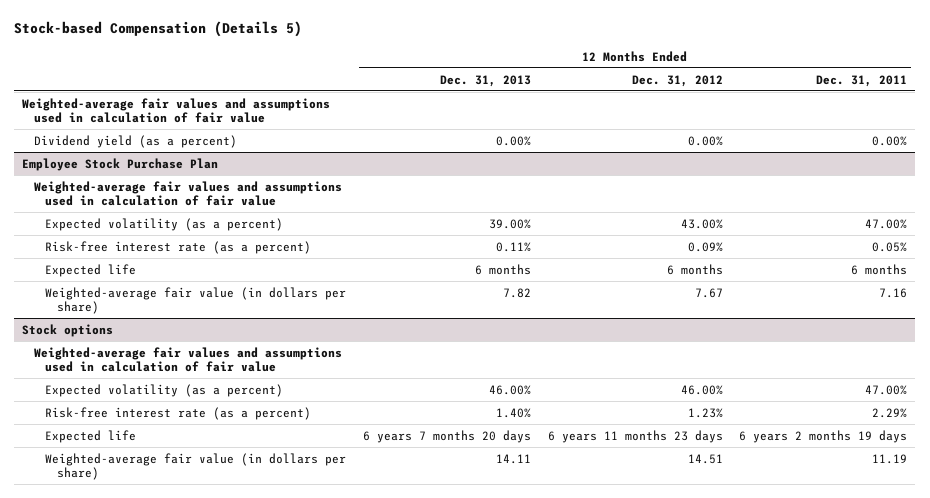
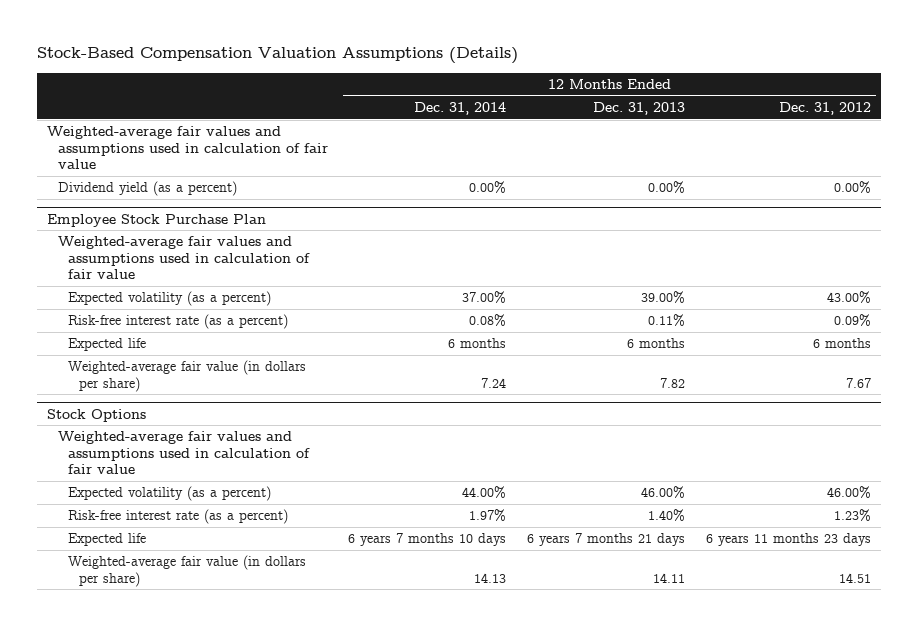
- Stock-based Compensation (Details 5)
+ Stock-Based Compensation Valuation Assumptions (Details)
- | 12 Months Ended Dec. 31, 2013 | 12 Months Ended Dec. 31, 2012 | 12 Months Ended Dec. 31, 2011
+ | 12 Months Ended Dec. 31, 2014 | 12 Months Ended Dec. 31, 2013 | 12 Months Ended Dec. 31, 2012
- Stock options
+ Stock Options
- Expected life | 6 years 7 months 20 days | 6 years 11 months 23 days | 6 years 2 months 19 days
+ Expected life | 6 years 7 months 10 days | 6 years 7 months 21 days | 6 years 11 months 23 days

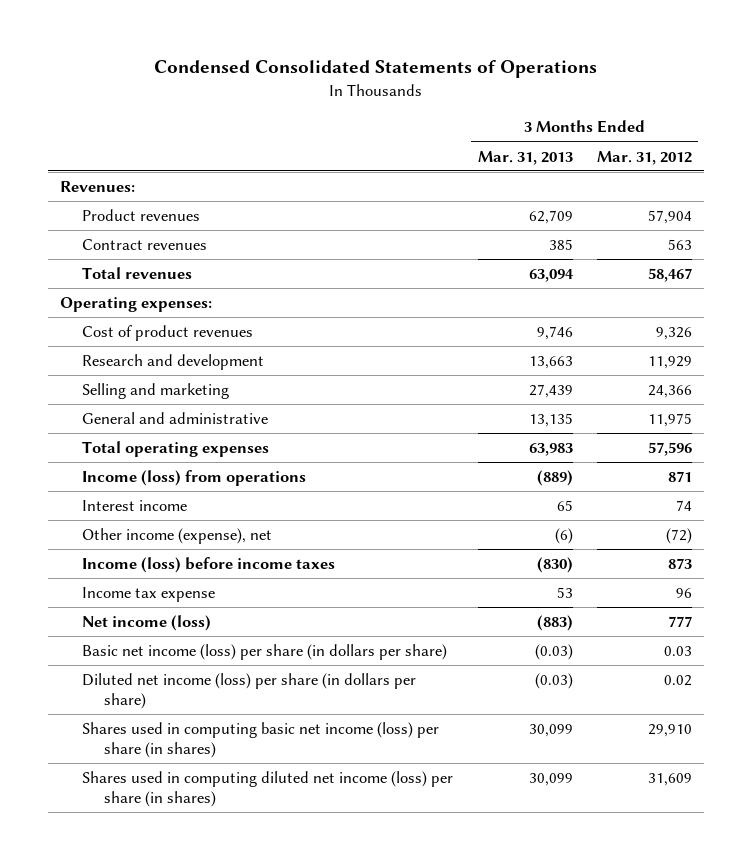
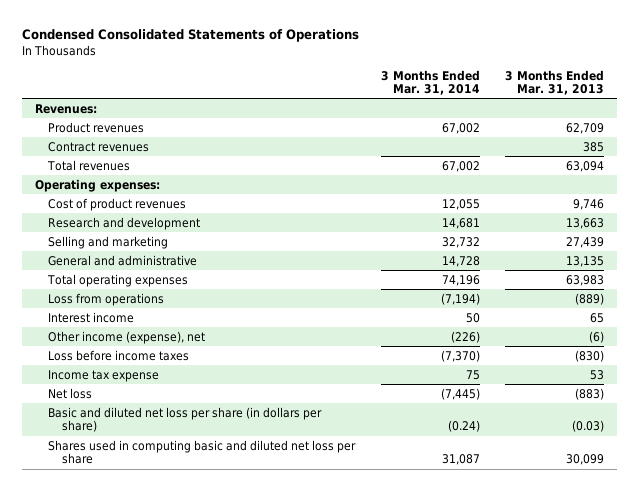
- | 3 Months Ended Mar. 31, 2013 | 3 Months Ended Mar. 31, 2012
+ | 3 Months Ended Mar. 31, 2014 | 3 Months Ended Mar. 31, 2013
- Income (loss) from operations | (889) | 871
+ Loss from operations | (7,194) | (889)
- Income (loss) before income taxes | (830) | 873
+ Loss before income taxes | (7,370) | (830)
- Net income (loss) | (883) | 777
- Basic net income (loss) per share (in dollars per share) | (0.03) | 0.03
- Diluted net income (loss) per share (in dollars per share) | (0.03) | 0.02
- Shares used in computing basic net income (loss) per share (in shares) | 30,099 | 29,910
- Shares used in computing diluted net income (loss) per share (in shares) | 30,099 | 31,609
+ Net loss | (7,445) | (883)
+ Basic and diluted net loss per share (in dollars per share) | (0.24) | (0.03)
+ Shares used in computing basic and diluted net loss per share | 31,087 | 30,099

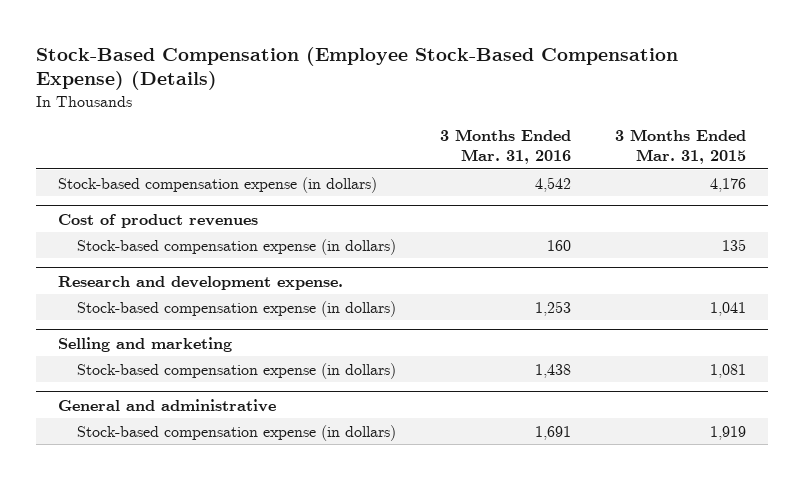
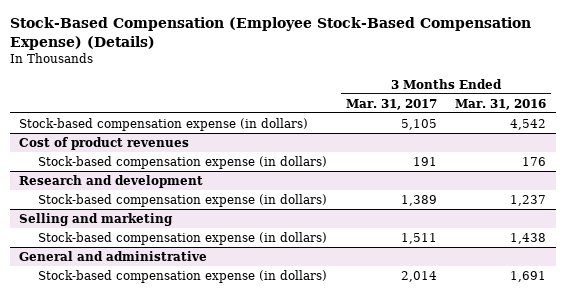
- | 3 Months Ended Mar. 31, 2016 | 3 Months Ended Mar. 31, 2015
+ | 3 Months Ended Mar. 31, 2017 | 3 Months Ended Mar. 31, 2016
@ Cost of product revenues
- Stock-based compensation expense (in dollars) | 160 | 135
- Research and development expense.
- Stock-based compensation expense (in dollars) | 1,253 | 1,041
@ Cost of product revenues
+ Stock-based compensation expense (in dollars) | 191 | 176
+ Research and development
+ Stock-based compensation expense (in dollars) | 1,389 | 1,237

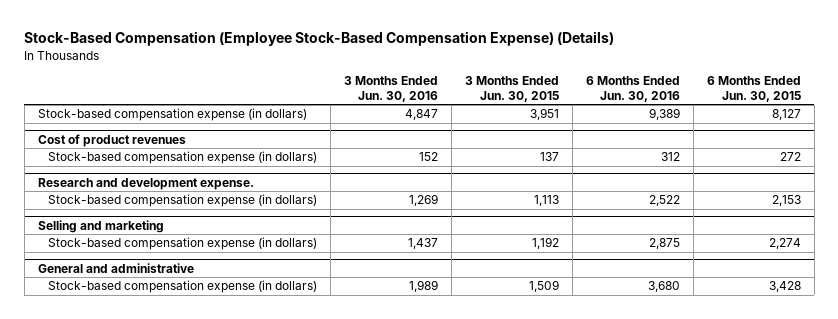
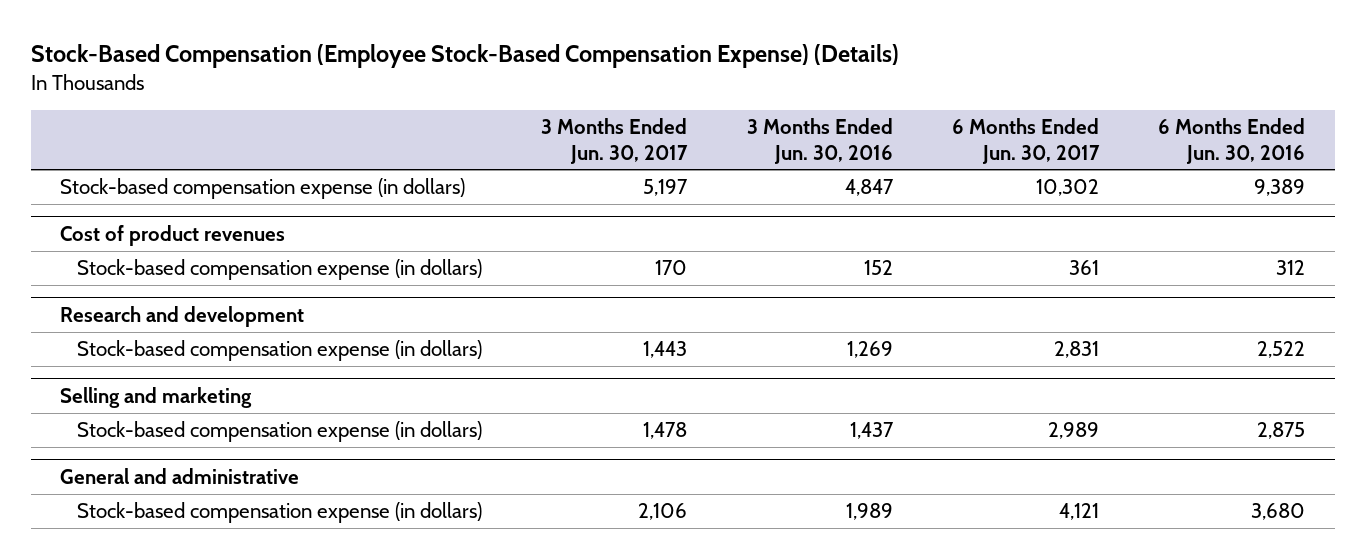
- | 3 Months Ended Jun. 30, 2016 | 3 Months Ended Jun. 30, 2015 | 6 Months Ended Jun. 30, 2016 | 6 Months Ended Jun. 30, 2015
+ | 3 Months Ended Jun. 30, 2017 | 3 Months Ended Jun. 30, 2016 | 6 Months Ended Jun. 30, 2017 | 6 Months Ended Jun. 30, 2016
- Research and development expense.
+ Research and development

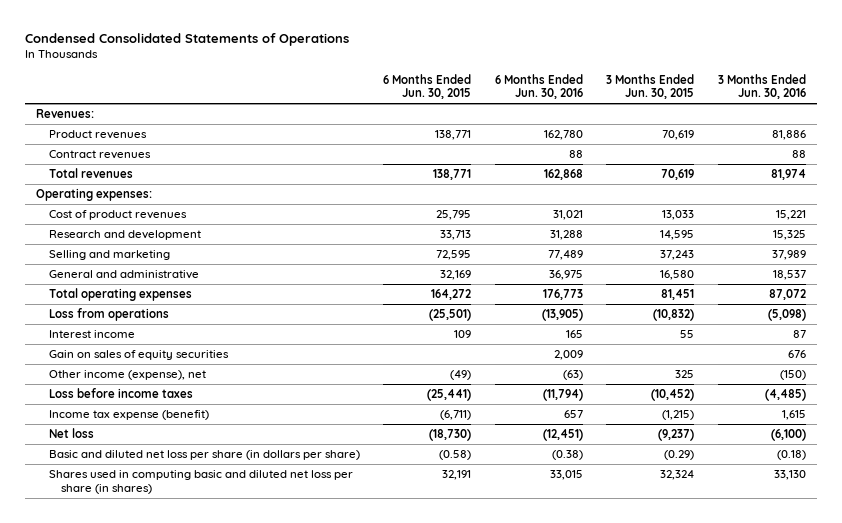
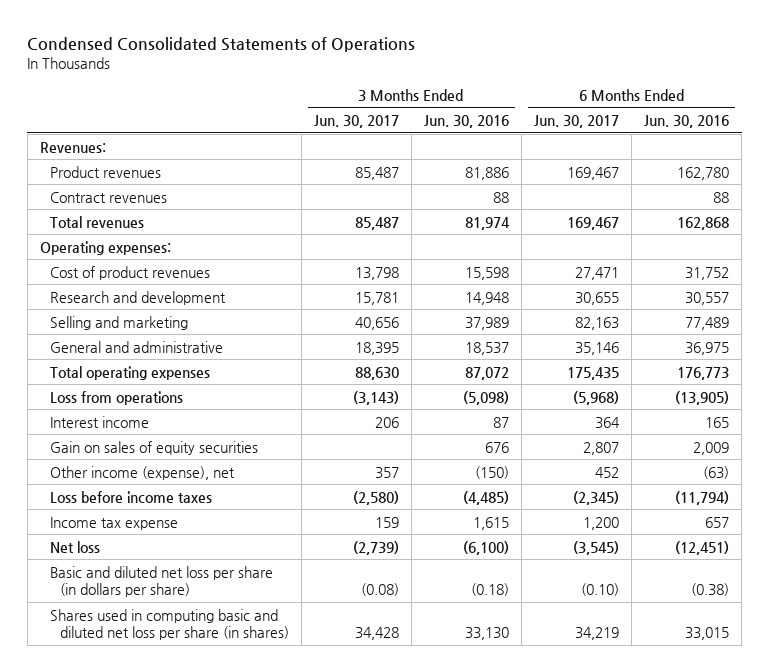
- | 6 Months Ended Jun. 30, 2015 | 6 Months Ended Jun. 30, 2016 | 3 Months Ended Jun. 30, 2015 | 3 Months Ended Jun. 30, 2016
+ | 3 Months Ended Jun. 30, 2017 | 3 Months Ended Jun. 30, 2016 | 6 Months Ended Jun. 30, 2017 | 6 Months Ended Jun. 30, 2016
- Cost of product revenues | 25,795 | 31,021 | 13,033 | 15,221
- Research and development | 33,713 | 31,288 | 14,595 | 15,325
+ Cost of product revenues | 13,798 | 15,598 | 27,471 | 31,752
+ Research and development | 15,781 | 14,948 | 30,655 | 30,557
- Income tax expense (benefit) | (6,711) | 657 | (1,215) | 1,615
+ Income tax expense | 159 | 1,615 | 1,200 | 657

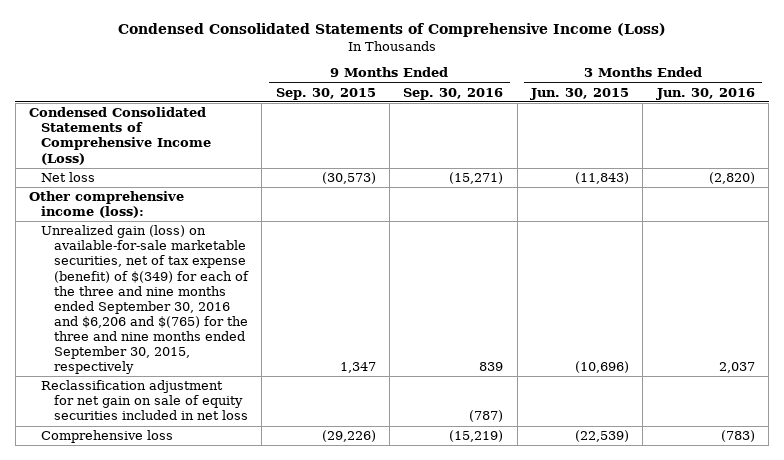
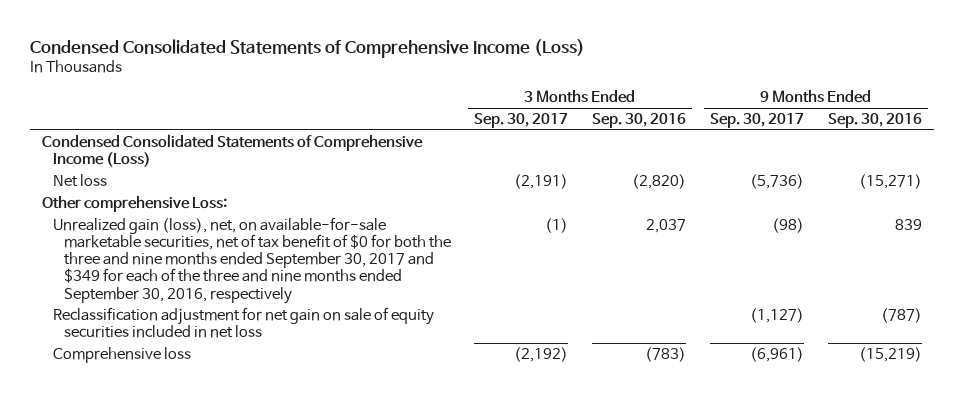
- | 9 Months Ended Sep. 30, 2015 | 9 Months Ended Sep. 30, 2016 | 3 Months Ended Jun. 30, 2015 | 3 Months Ended Jun. 30, 2016
+ | 3 Months Ended Sep. 30, 2017 | 3 Months Ended Sep. 30, 2016 | 9 Months Ended Sep. 30, 2017 | 9 Months Ended Sep. 30, 2016
- Other comprehensive income (loss):
- Unrealized gain (loss) on available-for-sale marketable securities, net of tax expense (benefit) of $(349) for each of the three and nine months ended September 30, 2016 and $6,206 and $(765) for the three and nine months ended September 30, 2015, respectively | 1,347 | 839 | (10,696) | 2,037
+ Other comprehensive Loss:
+ Unrealized gain (loss), net, on available-for-sale marketable securities, net of tax benefit of $0 for both the three and nine months ended September 30, 2017 and $349 for each of the three and nine months ended September 30, 2016, respectively | (1) | 2,037 | (98) | 839

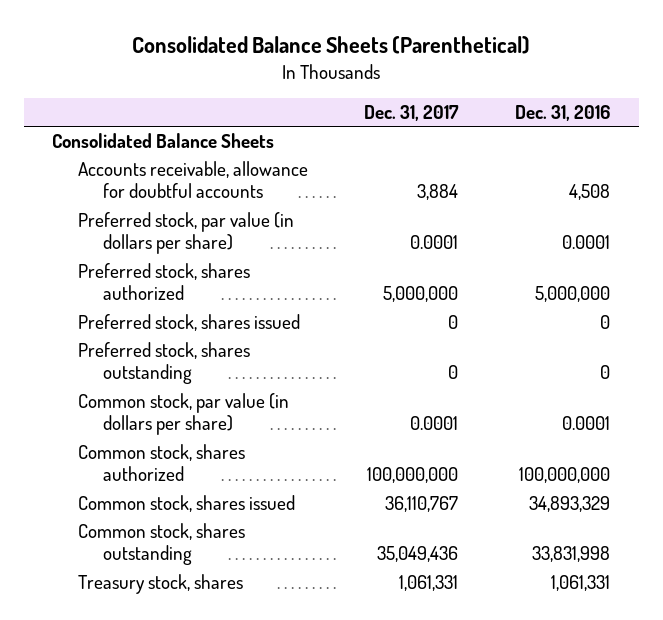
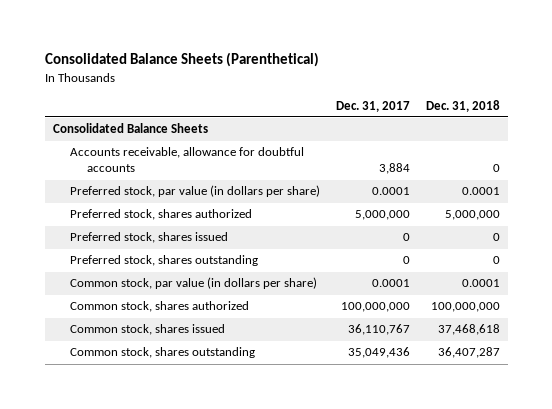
- | Dec. 31, 2017 | Dec. 31, 2016
+ | Dec. 31, 2017 | Dec. 31, 2018
- Treasury stock, shares | 1,061,331 | 1,061,331

